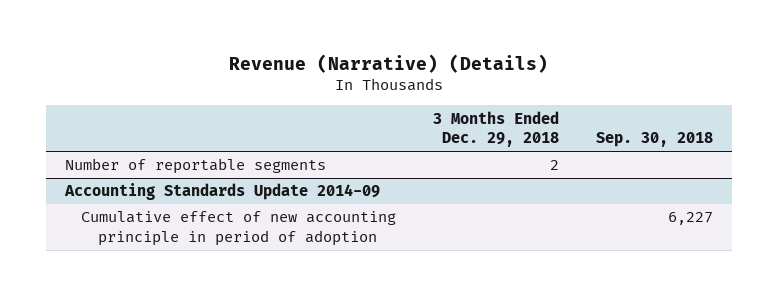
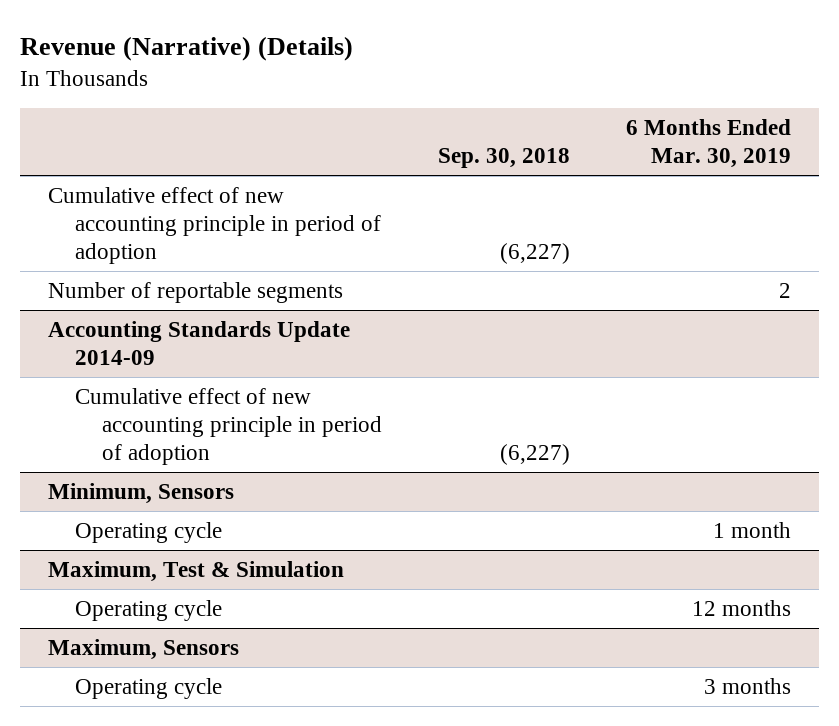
- | 3 Months Ended Dec. 29, 2018 | Sep. 30, 2018
+ | Sep. 30, 2018 | 6 Months Ended Mar. 30, 2019
+ Cumulative effect of new accounting principle in period of adoption | (6,227) |
@ Accounting Standards Update 2014-09
- Cumulative effect of new accounting principle in period of adoption | | 6,227
+ Cumulative effect of new accounting principle in period of adoption | (6,227) |
+ Minimum, Sensors
+ Operating cycle | | 1 month
+ Maximum, Test & Simulation
+ Operating cycle | | 12 months
+ Maximum, Sensors
+ Operating cycle | | 3 months

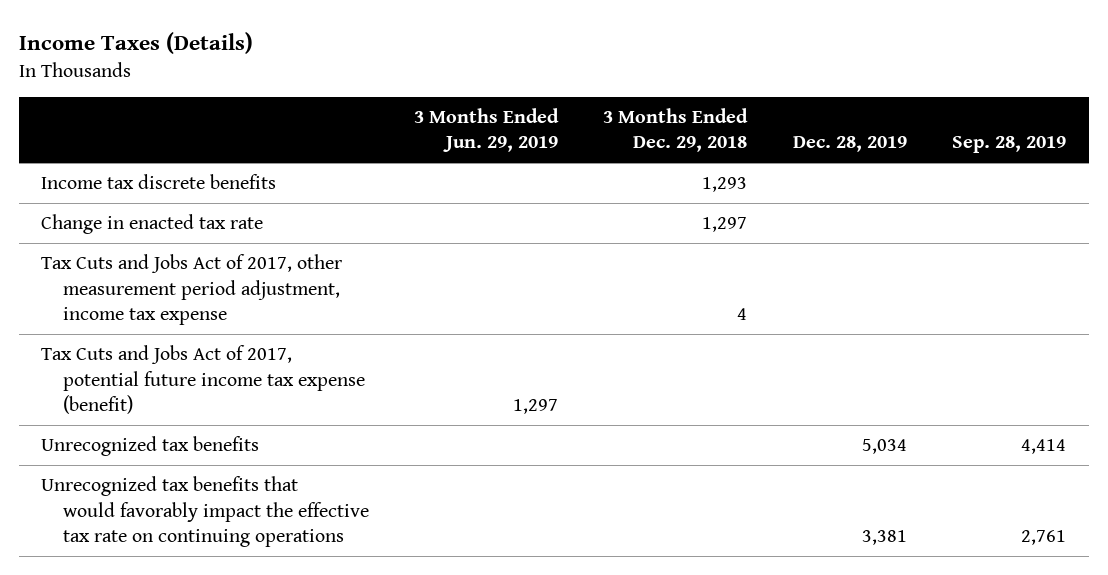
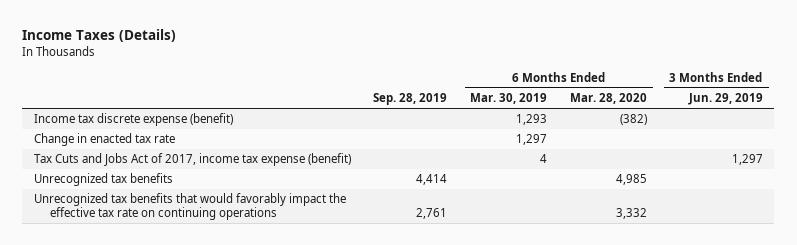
- | 3 Months Ended Jun. 29, 2019 | 3 Months Ended Dec. 29, 2018 | Dec. 28, 2019 | Sep. 28, 2019
+ | Sep. 28, 2019 | 6 Months Ended Mar. 30, 2019 | 6 Months Ended Mar. 28, 2020 | 3 Months Ended Jun. 29, 2019
- Income tax discrete benefits | | 1,293 | |
+ Income tax discrete expense (benefit) | | 1,293 | (382) |
- Tax Cuts and Jobs Act of 2017, other measurement period adjustment, income tax expense | | 4 | |
- Tax Cuts and Jobs Act of 2017, potential future income tax expense (benefit) | 1,297 | | |
+ Tax Cuts and Jobs Act of 2017, income tax expense (benefit) | | 4 | | 1,297

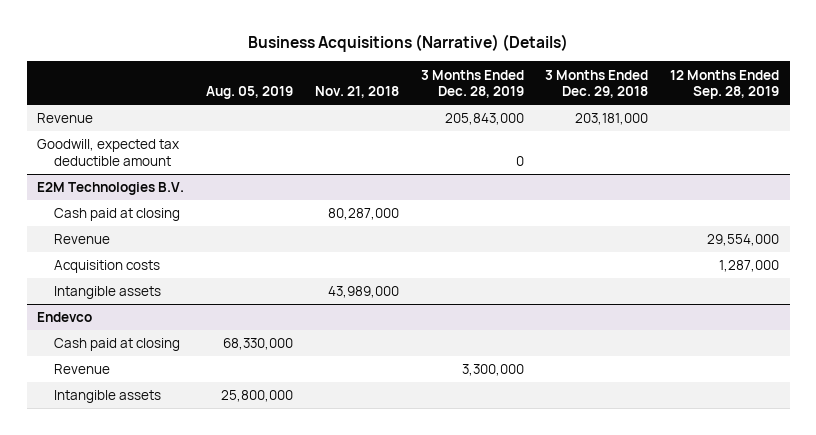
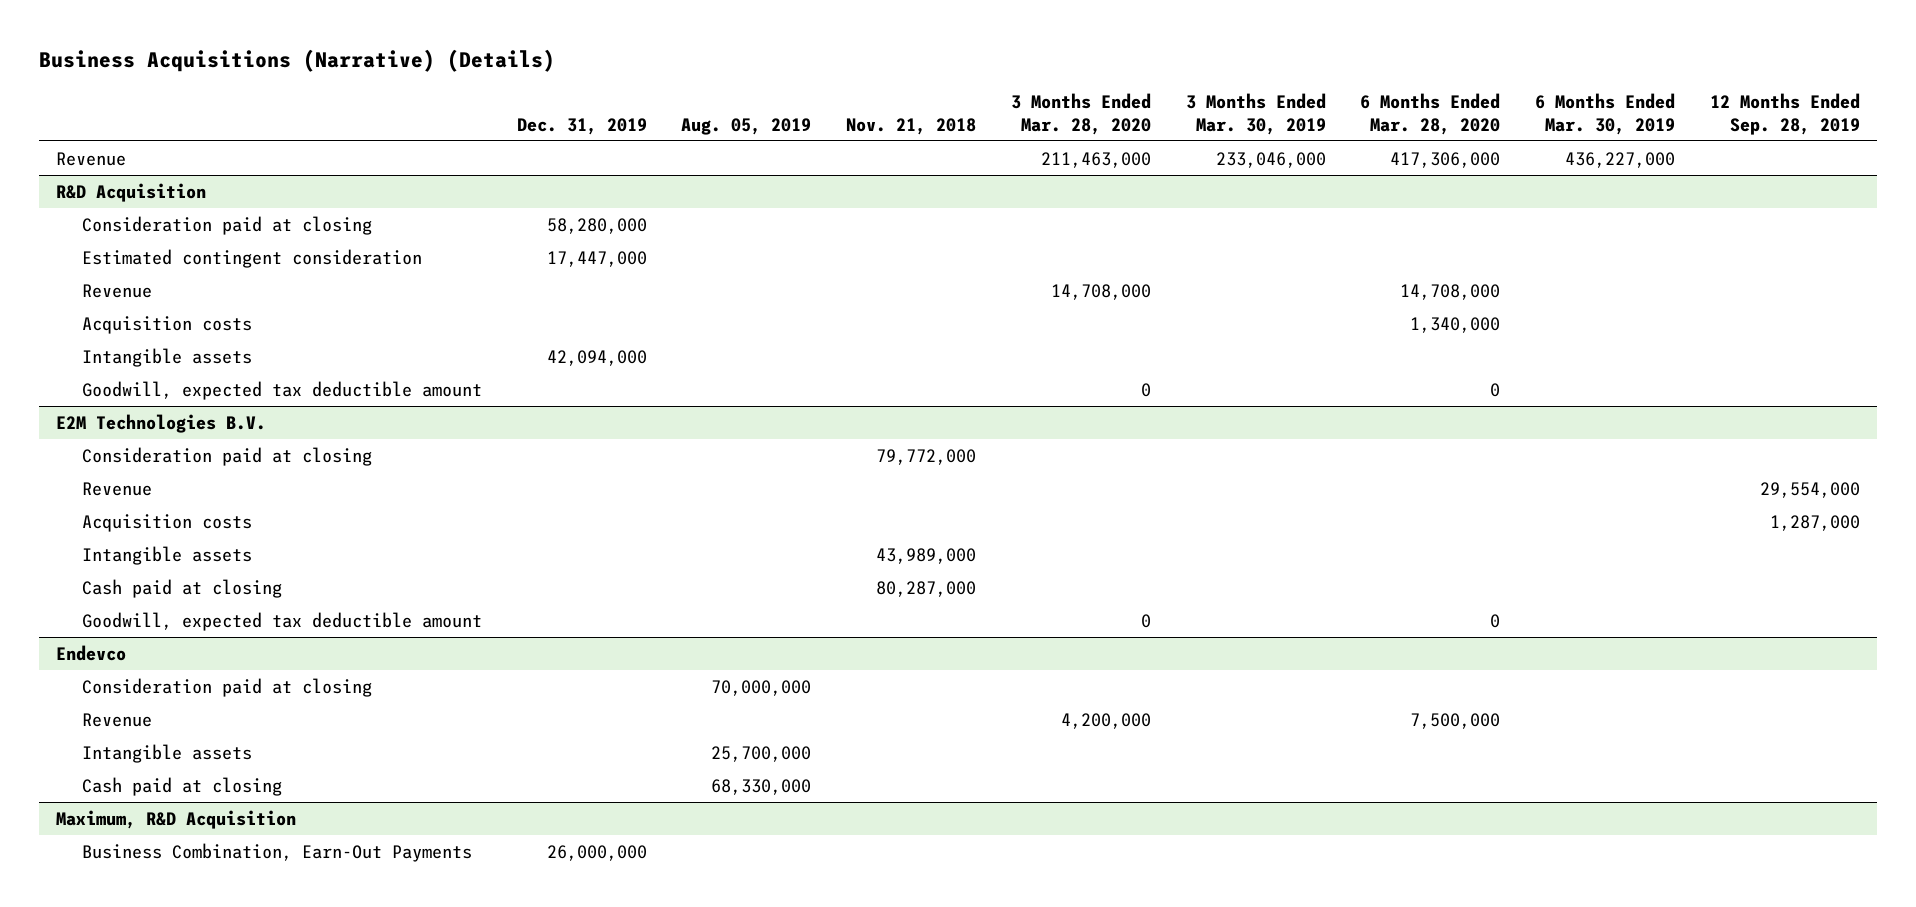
- | Aug. 05, 2019 | Nov. 21, 2018 | 3 Months Ended Dec. 28, 2019 | 3 Months Ended Dec. 29, 2018 | 12 Months Ended Sep. 28, 2019
+ | Dec. 31, 2019 | Aug. 05, 2019 | Nov. 21, 2018 | 3 Months Ended Mar. 28, 2020 | 3 Months Ended Mar. 30, 2019 | 6 Months Ended Mar. 28, 2020 | 6 Months Ended Mar. 30, 2019 | 12 Months Ended Sep. 28, 2019
- Goodwill, expected tax deductible amount | | | 0 | |
+ R&D Acquisition
+ Consideration paid at closing | 58,280,000 | | | | | | |
+ Estimated contingent consideration | 17,447,000 | | | | | | |
+ Revenue | | | | 14,708,000 | | 14,708,000 | |
+ Acquisition costs | | | | | | 1,340,000 | |
+ Intangible assets | 42,094,000 | | | | | | |
+ Goodwill, expected tax deductible amount | | | | 0 | | 0 | |
@ E2M Technologies B.V.
+ Consideration paid at closing | | | 79,772,000 | | | | |
moved down: Cash paid at closing | | | 80,287,000 | | | | |
+ Goodwill, expected tax deductible amount | | | | 0 | | 0 | |
@ Endevco
+ Consideration paid at closing | | 70,000,000 | | | | | |
- Intangible assets | 25,800,000 | | | |
+ Intangible assets | | 25,700,000 | | | | | |
moved down: Cash paid at closing | | 68,330,000 | | | | | |
+ Maximum, R&D Acquisition
+ Business Combination, Earn-Out Payments | 26,000,000 | | | | | | |

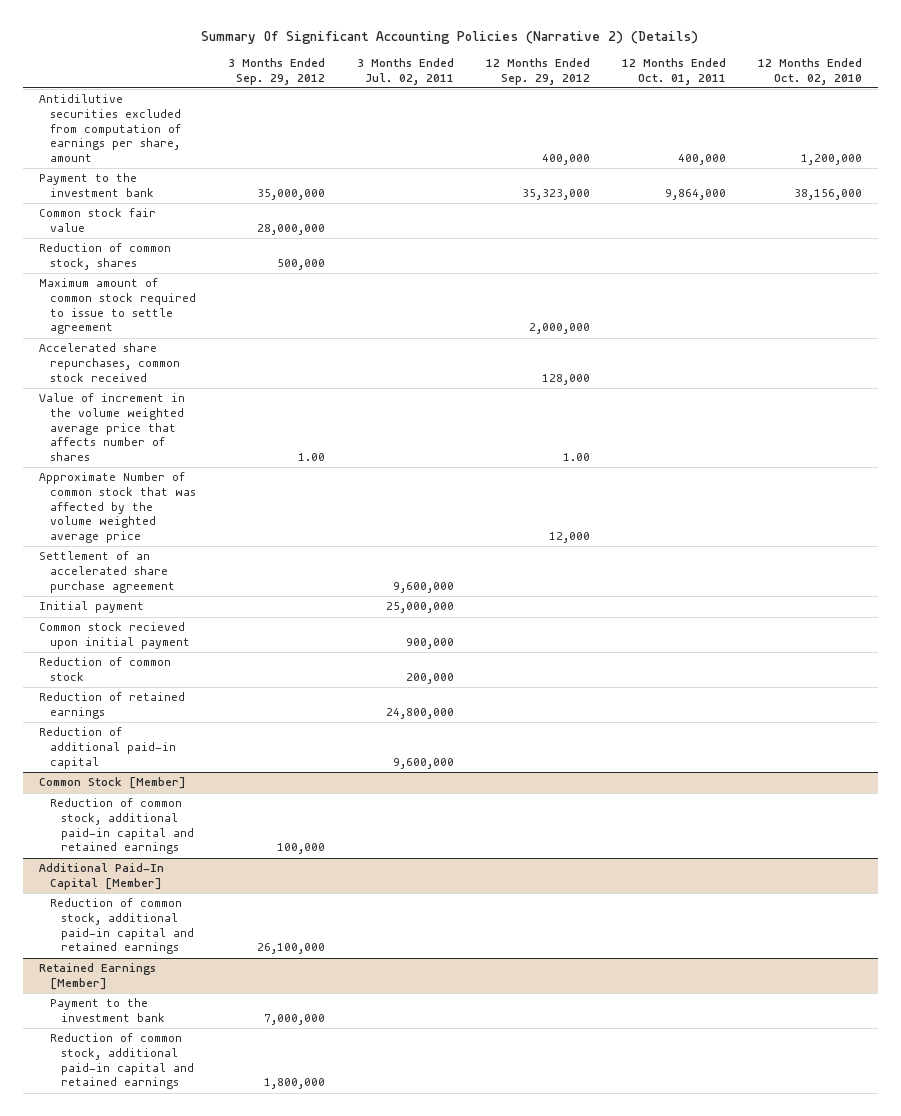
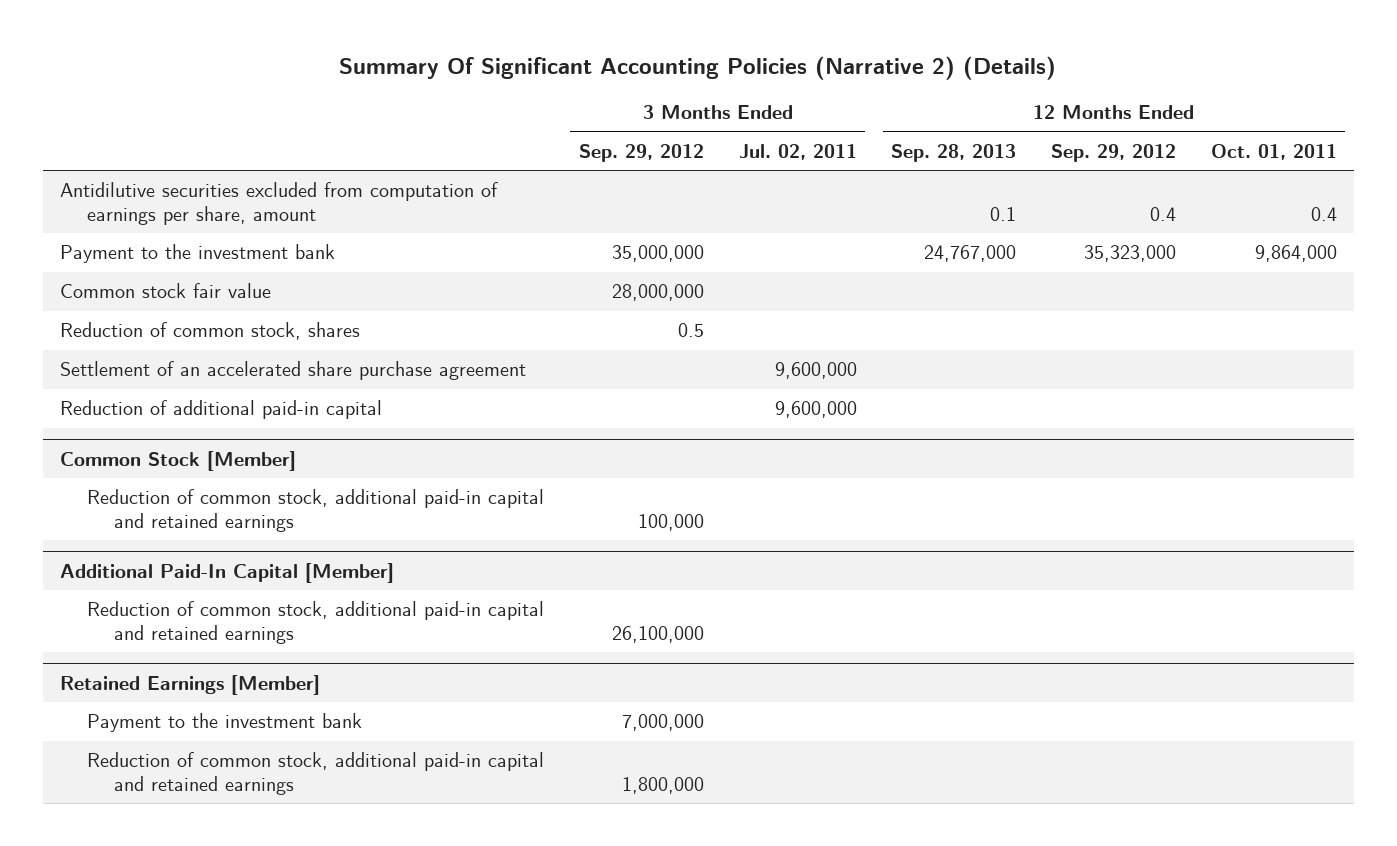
- | 3 Months Ended Sep. 29, 2012 | 3 Months Ended Jul. 02, 2011 | 12 Months Ended Sep. 29, 2012 | 12 Months Ended Oct. 01, 2011 | 12 Months Ended Oct. 02, 2010
+ | 3 Months Ended Sep. 29, 2012 | 3 Months Ended Jul. 02, 2011 | 12 Months Ended Sep. 28, 2013 | 12 Months Ended Sep. 29, 2012 | 12 Months Ended Oct. 01, 2011
- Antidilutive securities excluded from computation of earnings per share, amount | | | 400,000 | 400,000 | 1,200,000
+ Antidilutive securities excluded from computation of earnings per share, amount | | | 0.1 | 0.4 | 0.4
- Reduction of common stock, shares | 500,000 | | | |
- Maximum amount of common stock required to issue to settle agreement | | | 2,000,000 | |
- Accelerated share repurchases, common stock received | | | 128,000 | |
- Value of increment in the volume weighted average price that affects number of shares | 1.00 | | 1.00 | |
- Approximate Number of common stock that was affected by the volume weighted average price | | | 12,000 | |
+ Reduction of common stock, shares | 0.5 | | | |
- Initial payment | | 25,000,000 | | |
- Common stock recieved upon initial payment | | 900,000 | | |
- Reduction of common stock | | 200,000 | | |
- Reduction of retained earnings | | 24,800,000 | | |

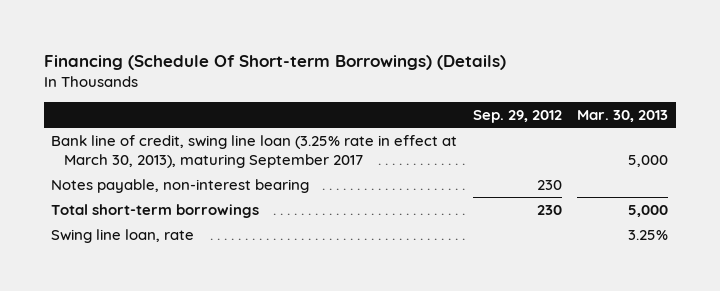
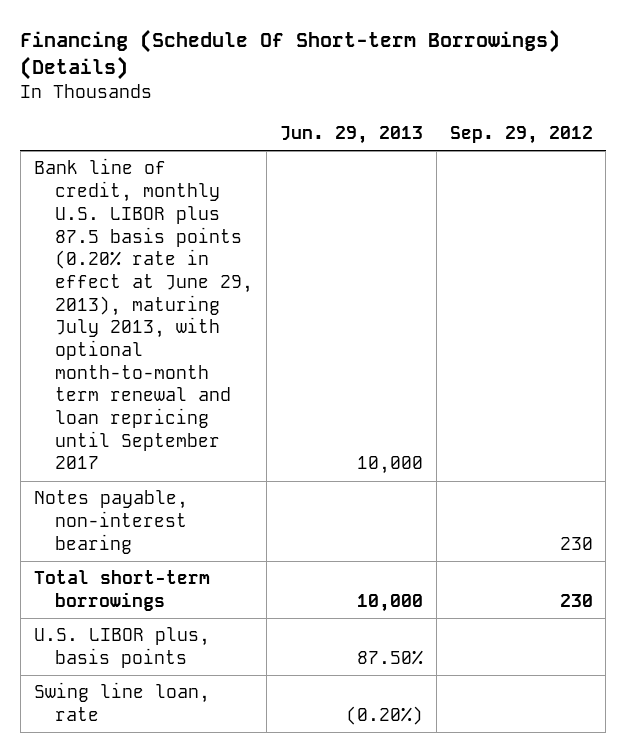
- | Sep. 29, 2012 | Mar. 30, 2013
+ | Jun. 29, 2013 | Sep. 29, 2012
- Bank line of credit, swing line loan (3.25% rate in effect at March 30, 2013), maturing September 2017 | | 5,000
+ Bank line of credit, monthly U.S. LIBOR plus 87.5 basis points (0.20% rate in effect at June 29, 2013), maturing July 2013, with optional month-to-month term renewal and loan repricing until September 2017 | 10,000 |
+ U.S. LIBOR plus, basis points | 87.50% |

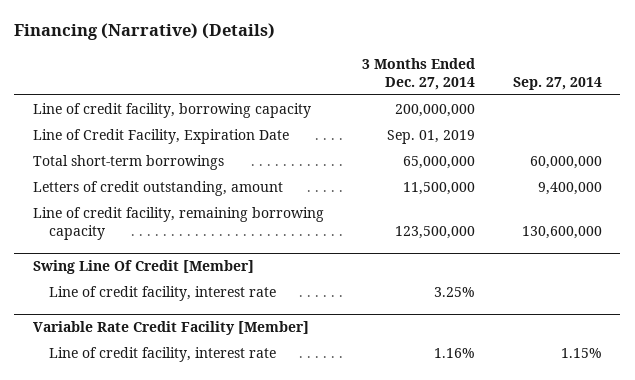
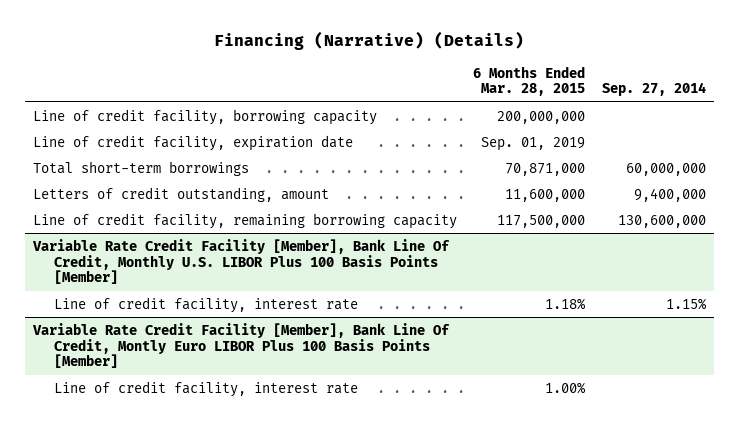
- | 3 Months Ended Dec. 27, 2014 | Sep. 27, 2014
+ | 6 Months Ended Mar. 28, 2015 | Sep. 27, 2014
- Line of Credit Facility, Expiration Date | Sep. 01, 2019 |
+ Line of credit facility, expiration date | Sep. 01, 2019 |
- Swing Line Of Credit [Member]
- Line of credit facility, interest rate | 3.25% |
- Variable Rate Credit Facility [Member]
+ Variable Rate Credit Facility [Member], Bank Line Of Credit, Monthly U.S. LIBOR Plus 100 Basis Points [Member]
+ Variable Rate Credit Facility [Member], Bank Line Of Credit, Montly Euro LIBOR Plus 100 Basis Points [Member]
+ Line of credit facility, interest rate | 1.00% |

